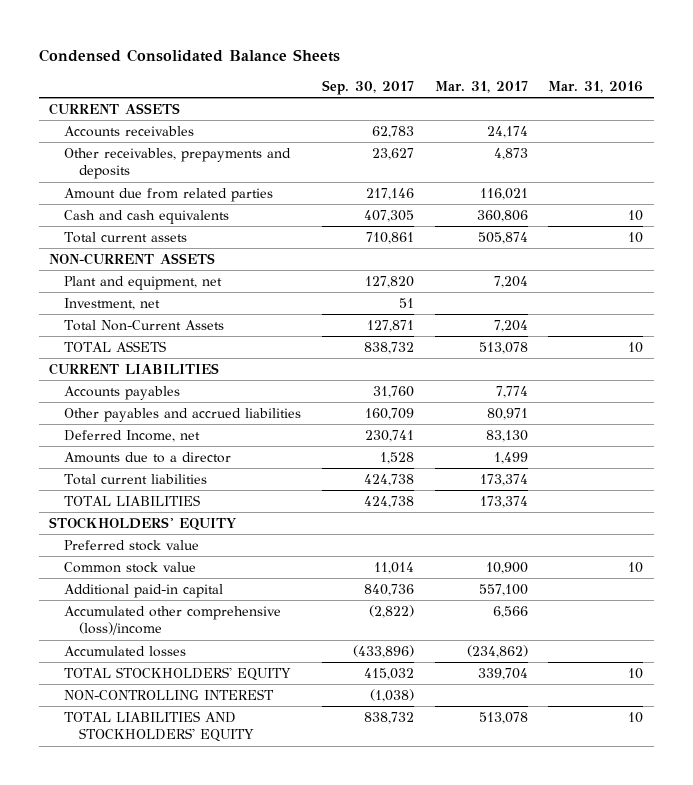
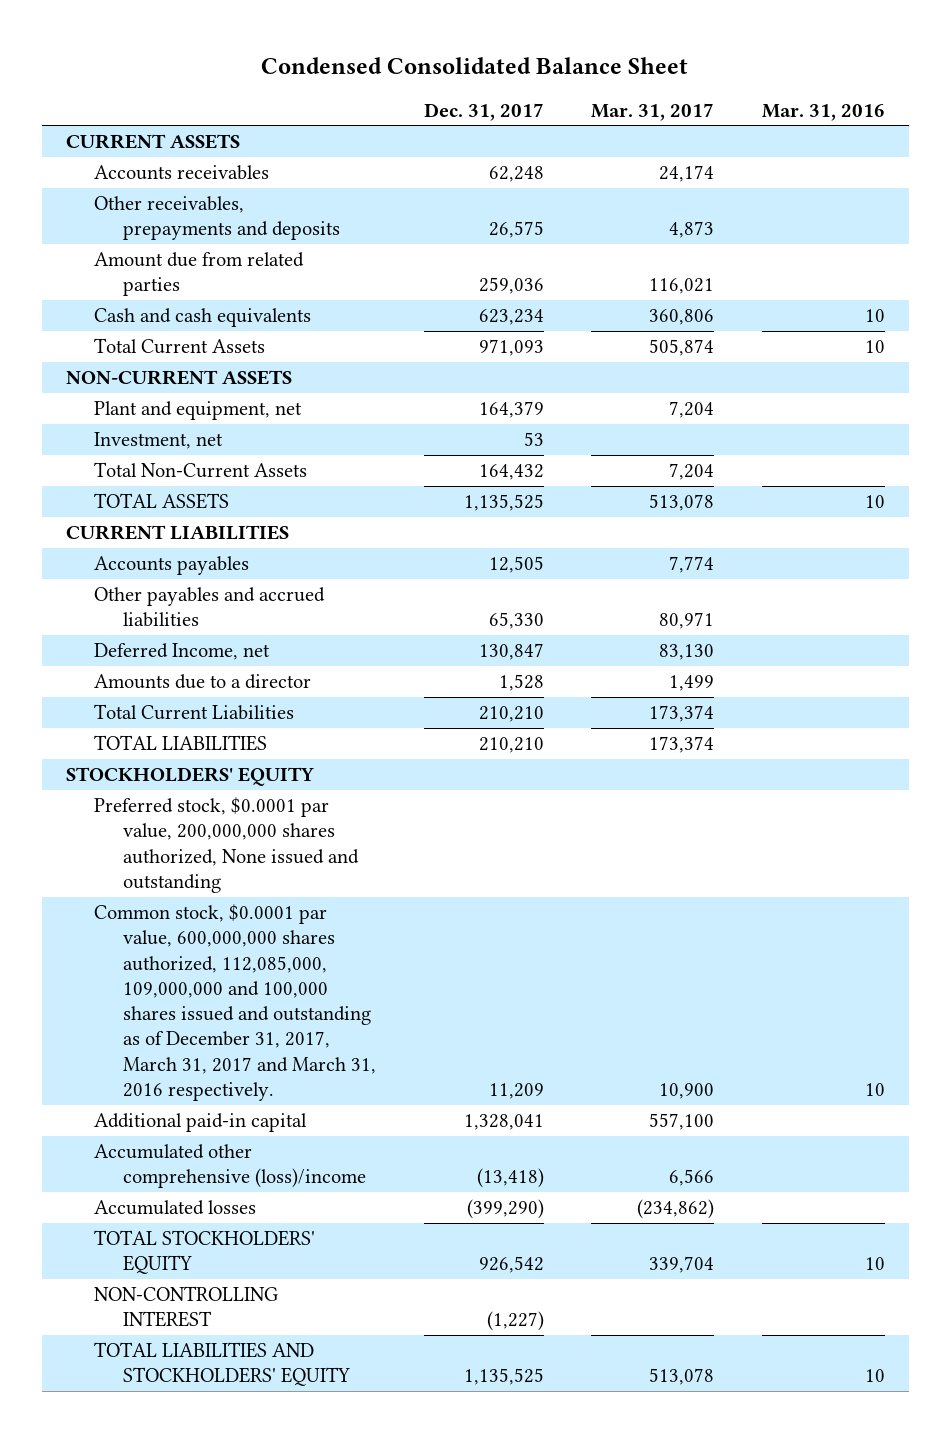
- Condensed Consolidated Balance Sheets
+ Condensed Consolidated Balance Sheet
- | Sep. 30, 2017 | Mar. 31, 2017 | Mar. 31, 2016
+ | Dec. 31, 2017 | Mar. 31, 2017 | Mar. 31, 2016
- Total current assets | 710,861 | 505,874 | 10
+ Total Current Assets | 971,093 | 505,874 | 10
- Total current liabilities | 424,738 | 173,374 |
+ Total Current Liabilities | 210,210 | 173,374 |
- Preferred stock value
- Common stock value | 11,014 | 10,900 | 10
+ Preferred stock, $0.0001 par value, 200,000,000 shares authorized, None issued and outstanding
+ Common stock, $0.0001 par value, 600,000,000 shares authorized, 112,085,000, 109,000,000 and 100,000 shares issued and outstanding as of December 31, 2017, March 31, 2017 and March 31, 2016 respectively. | 11,209 | 10,900 | 10

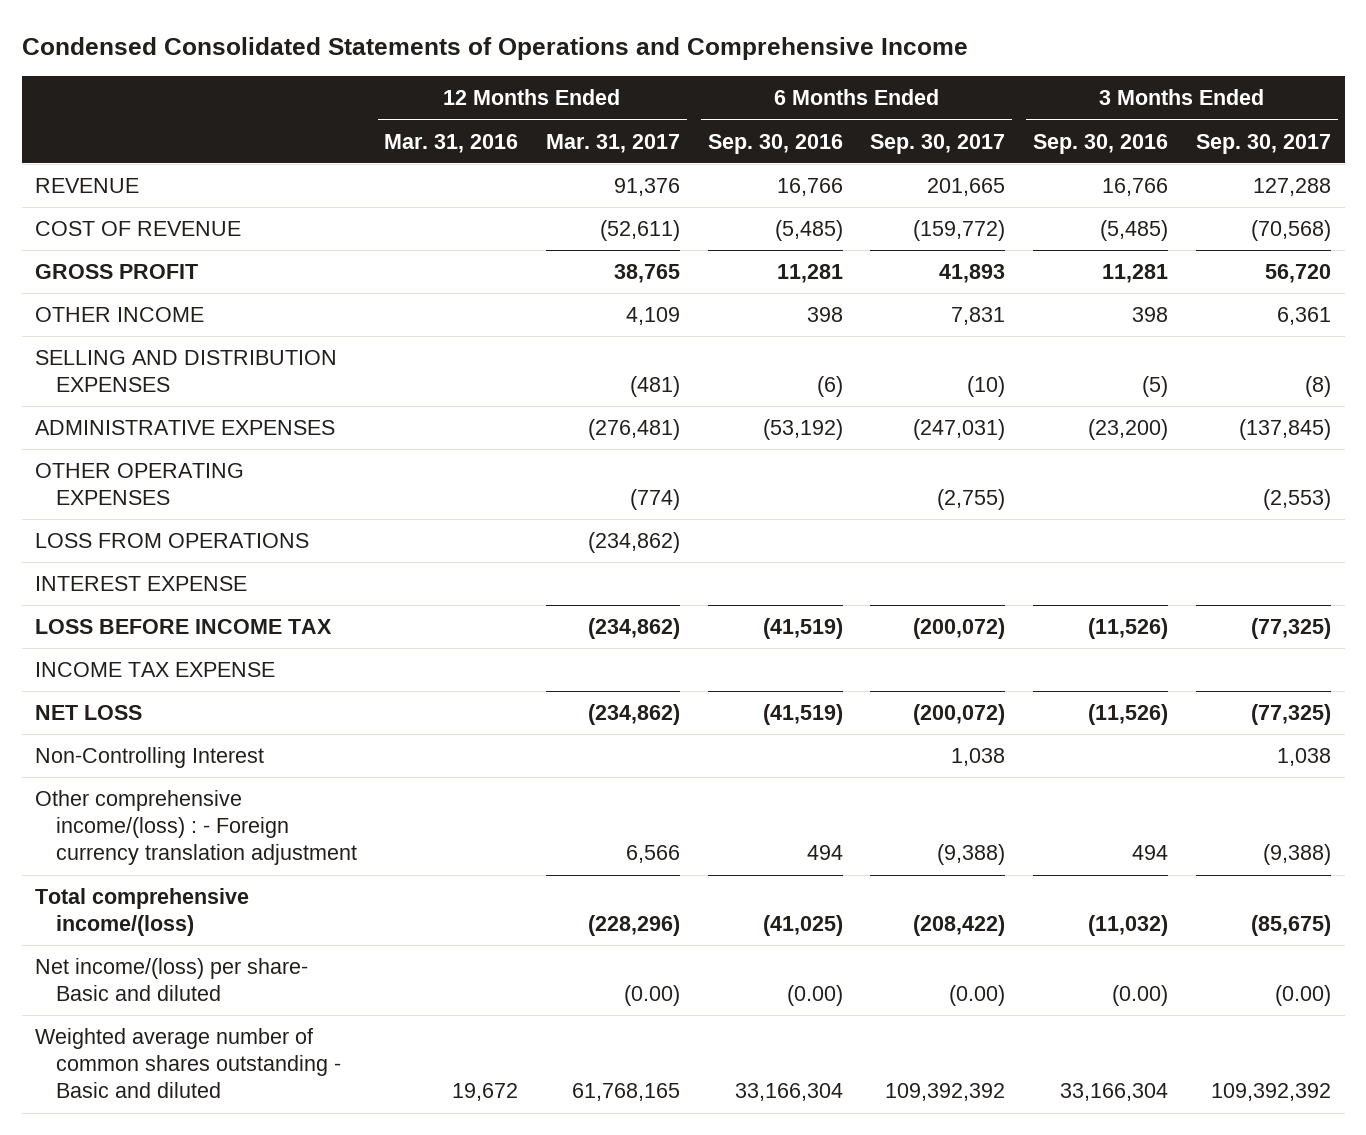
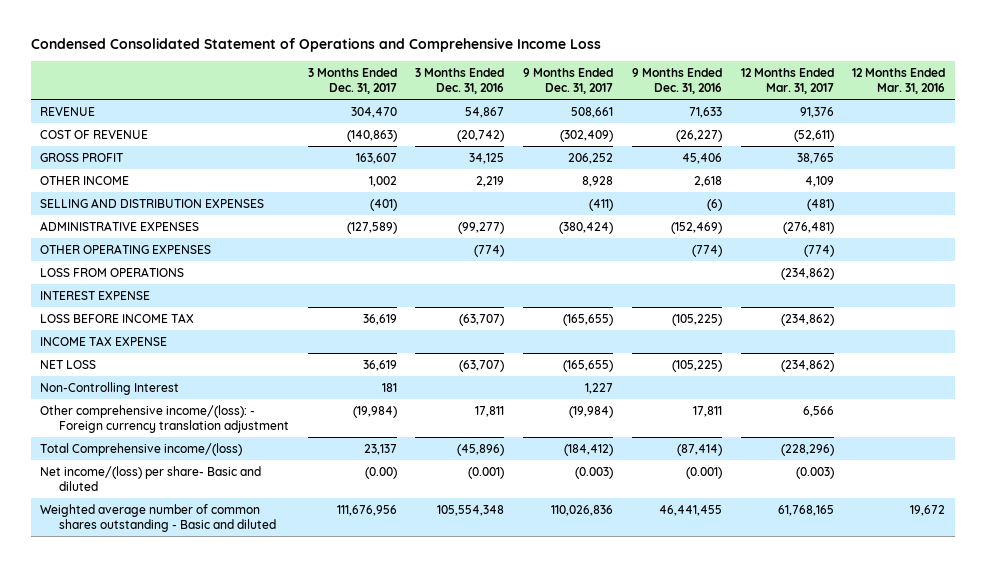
- Condensed Consolidated Statements of Operations and Comprehensive Income
+ Condensed Consolidated Statement of Operations and Comprehensive Income Loss
- | 12 Months Ended Mar. 31, 2016 | 12 Months Ended Mar. 31, 2017 | 6 Months Ended Sep. 30, 2016 | 6 Months Ended Sep. 30, 2017 | 3 Months Ended Sep. 30, 2016 | 3 Months Ended Sep. 30, 2017
+ | 3 Months Ended Dec. 31, 2017 | 3 Months Ended Dec. 31, 2016 | 9 Months Ended Dec. 31, 2017 | 9 Months Ended Dec. 31, 2016 | 12 Months Ended Mar. 31, 2017 | 12 Months Ended Mar. 31, 2016
- Other comprehensive income/(loss) : - Foreign currency translation adjustment | | 6,566 | 494 | (9,388) | 494 | (9,388)
- Total comprehensive income/(loss) | | (228,296) | (41,025) | (208,422) | (11,032) | (85,675)
- Net income/(loss) per share- Basic and diluted | | (0.00) | (0.00) | (0.00) | (0.00) | (0.00)
+ Other comprehensive income/(loss): - Foreign currency translation adjustment | (19,984) | 17,811 | (19,984) | 17,811 | 6,566 |
+ Total Comprehensive income/(loss) | 23,137 | (45,896) | (184,412) | (87,414) | (228,296) |
+ Net income/(loss) per share- Basic and diluted | (0.00) | (0.001) | (0.003) | (0.001) | (0.003) |

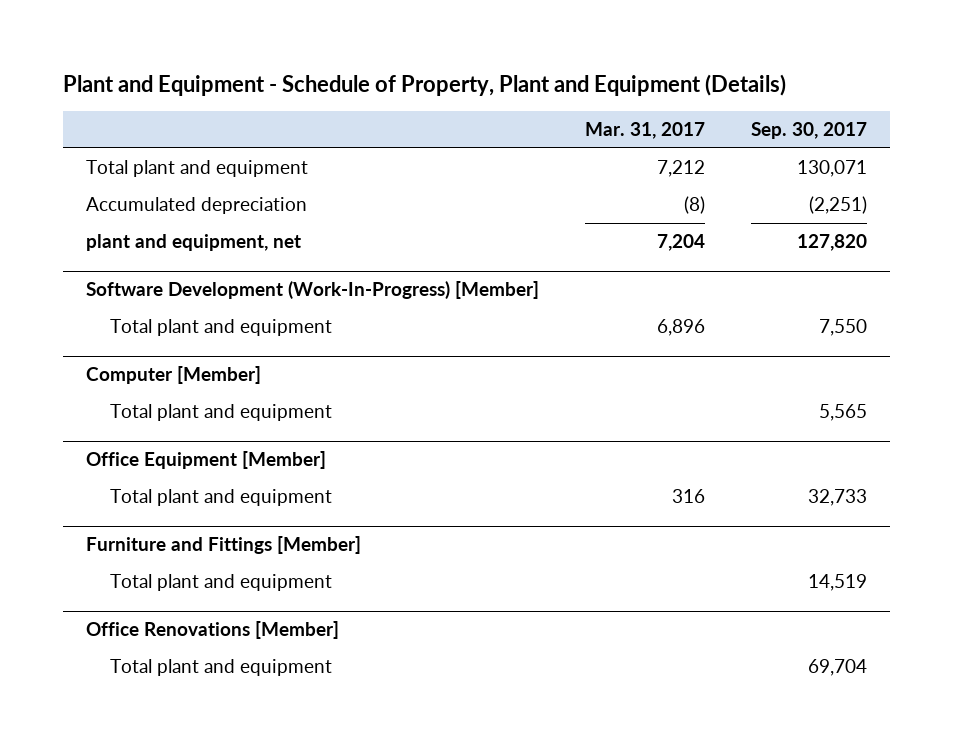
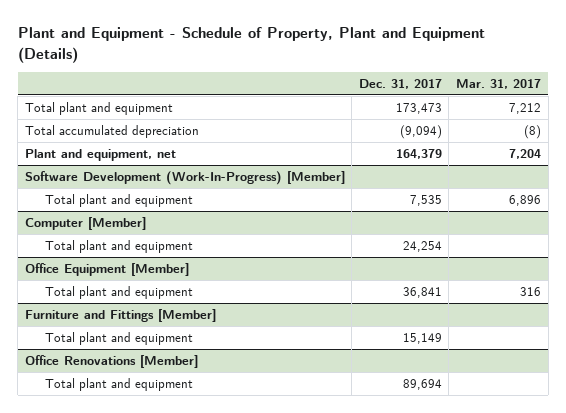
- | Mar. 31, 2017 | Sep. 30, 2017
+ | Dec. 31, 2017 | Mar. 31, 2017
- Accumulated depreciation | (8) | (2,251)
- plant and equipment, net | 7,204 | 127,820
+ Total accumulated depreciation | (9,094) | (8)
+ Plant and equipment, net | 164,379 | 7,204

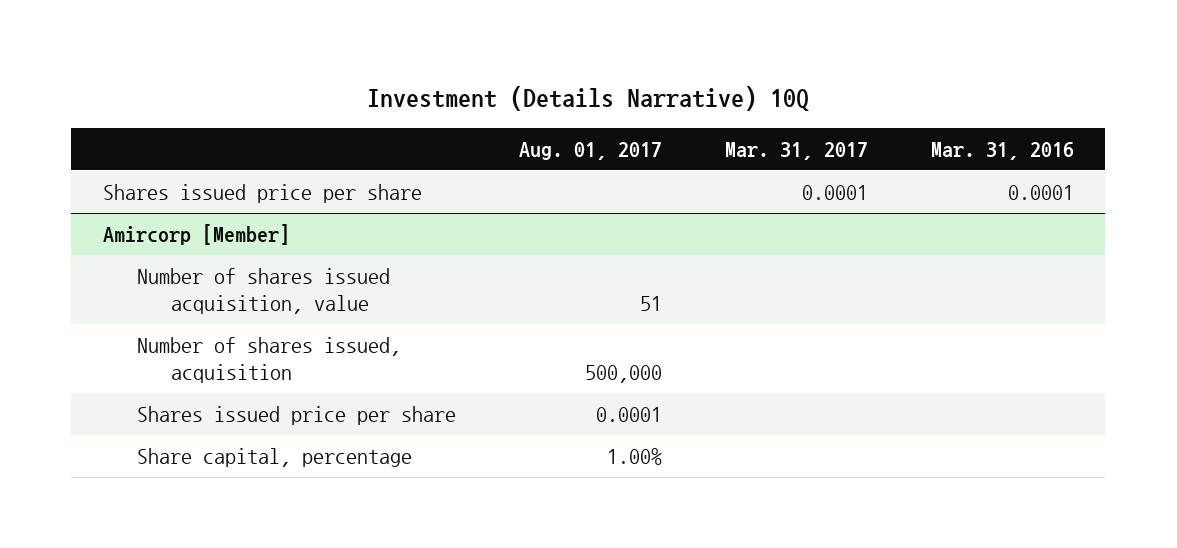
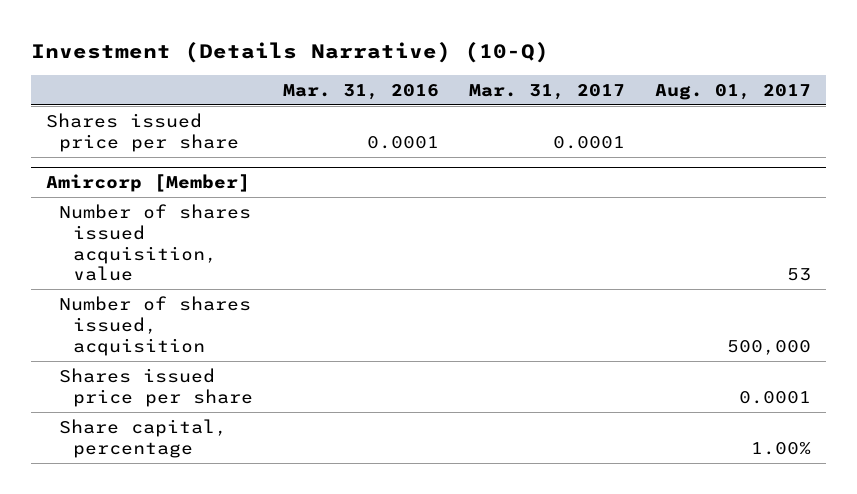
- Investment (Details Narrative) 10Q
+ Investment (Details Narrative) (10-Q)
- | Aug. 01, 2017 | Mar. 31, 2017 | Mar. 31, 2016
+ | Mar. 31, 2016 | Mar. 31, 2017 | Aug. 01, 2017
@ Amircorp [Member]
- Number of shares issued acquisition, value | 51 | |
+ Number of shares issued acquisition, value | | | 53

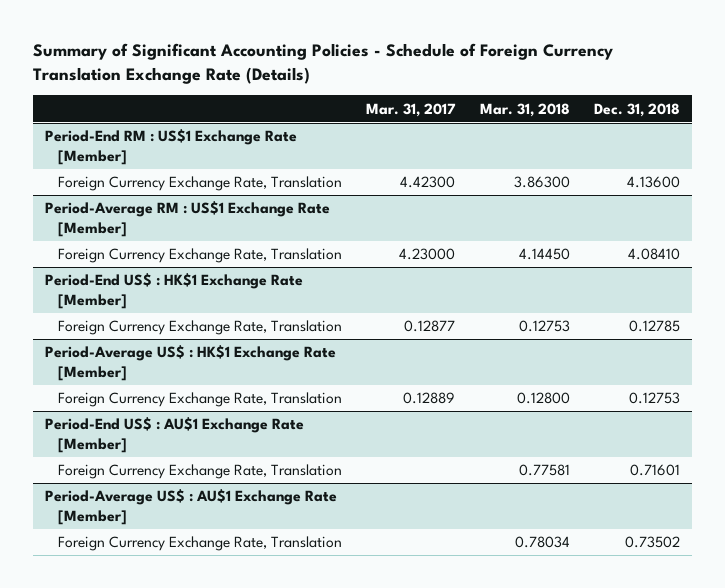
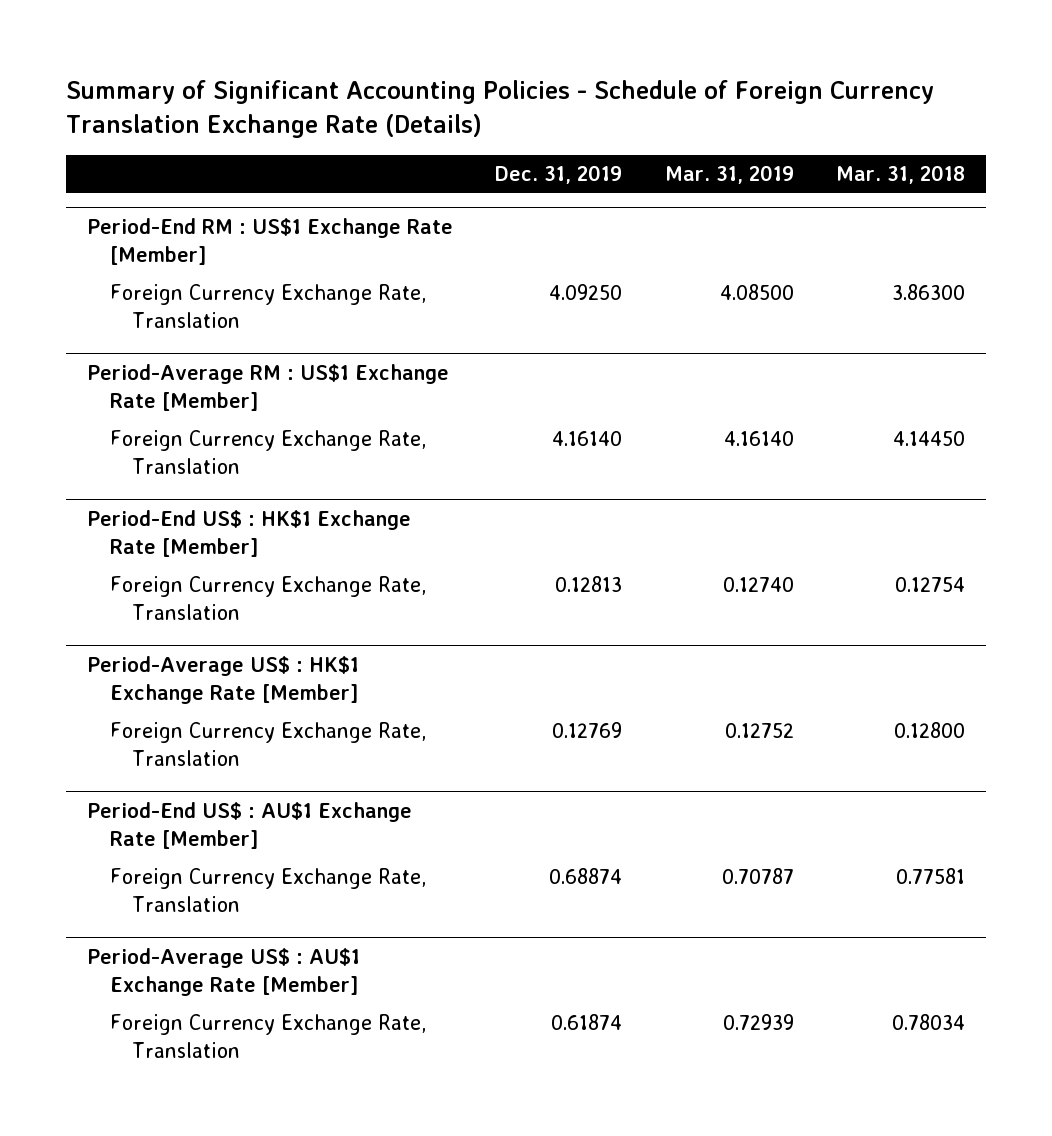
- | Mar. 31, 2017 | Mar. 31, 2018 | Dec. 31, 2018
+ | Dec. 31, 2019 | Mar. 31, 2019 | Mar. 31, 2018
@ Period-End US$ : HK$1 Exchange Rate [Member]
- Foreign Currency Exchange Rate, Translation | 0.12877 | 0.12753 | 0.12785
+ Foreign Currency Exchange Rate, Translation | 0.12813 | 0.12740 | 0.12754

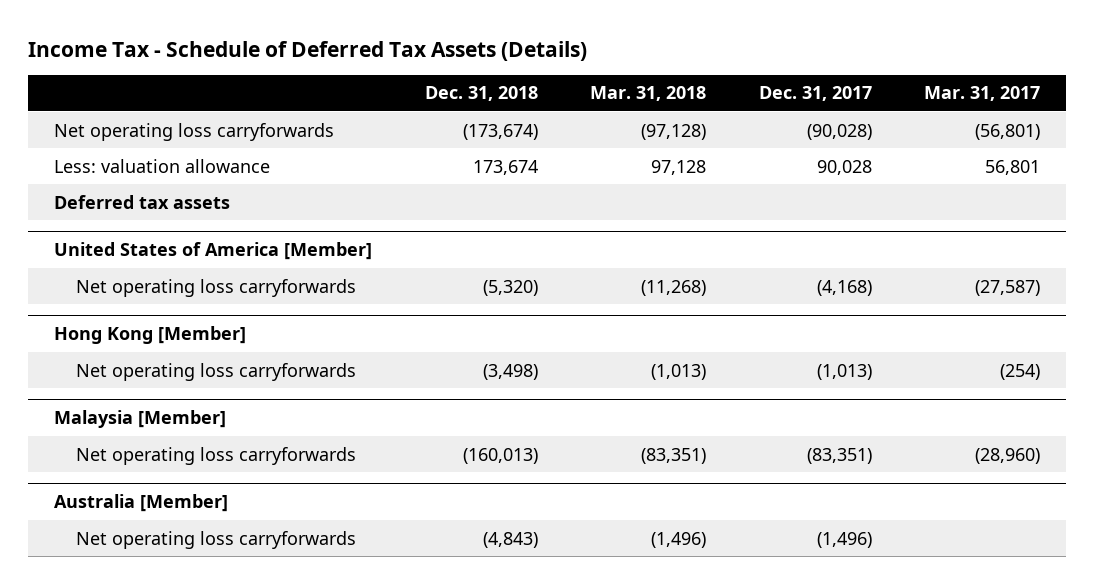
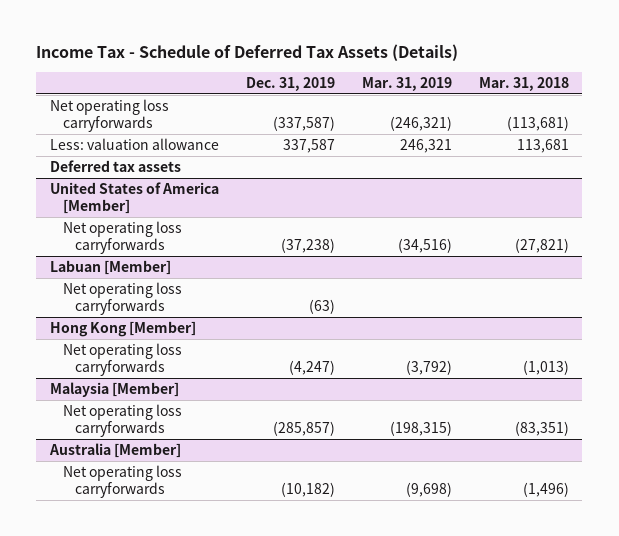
- | Dec. 31, 2018 | Mar. 31, 2018 | Dec. 31, 2017 | Mar. 31, 2017
+ | Dec. 31, 2019 | Mar. 31, 2019 | Mar. 31, 2018
- Net operating loss carryforwards | (173,674) | (97,128) | (90,028) | (56,801)
- Less: valuation allowance | 173,674 | 97,128 | 90,028 | 56,801
+ Net operating loss carryforwards | (337,587) | (246,321) | (113,681)
+ Less: valuation allowance | 337,587 | 246,321 | 113,681
@ United States of America [Member]
- Net operating loss carryforwards | (5,320) | (11,268) | (4,168) | (27,587)
+ Net operating loss carryforwards | (37,238) | (34,516) | (27,821)
+ Labuan [Member]
+ Net operating loss carryforwards | (63) | |

